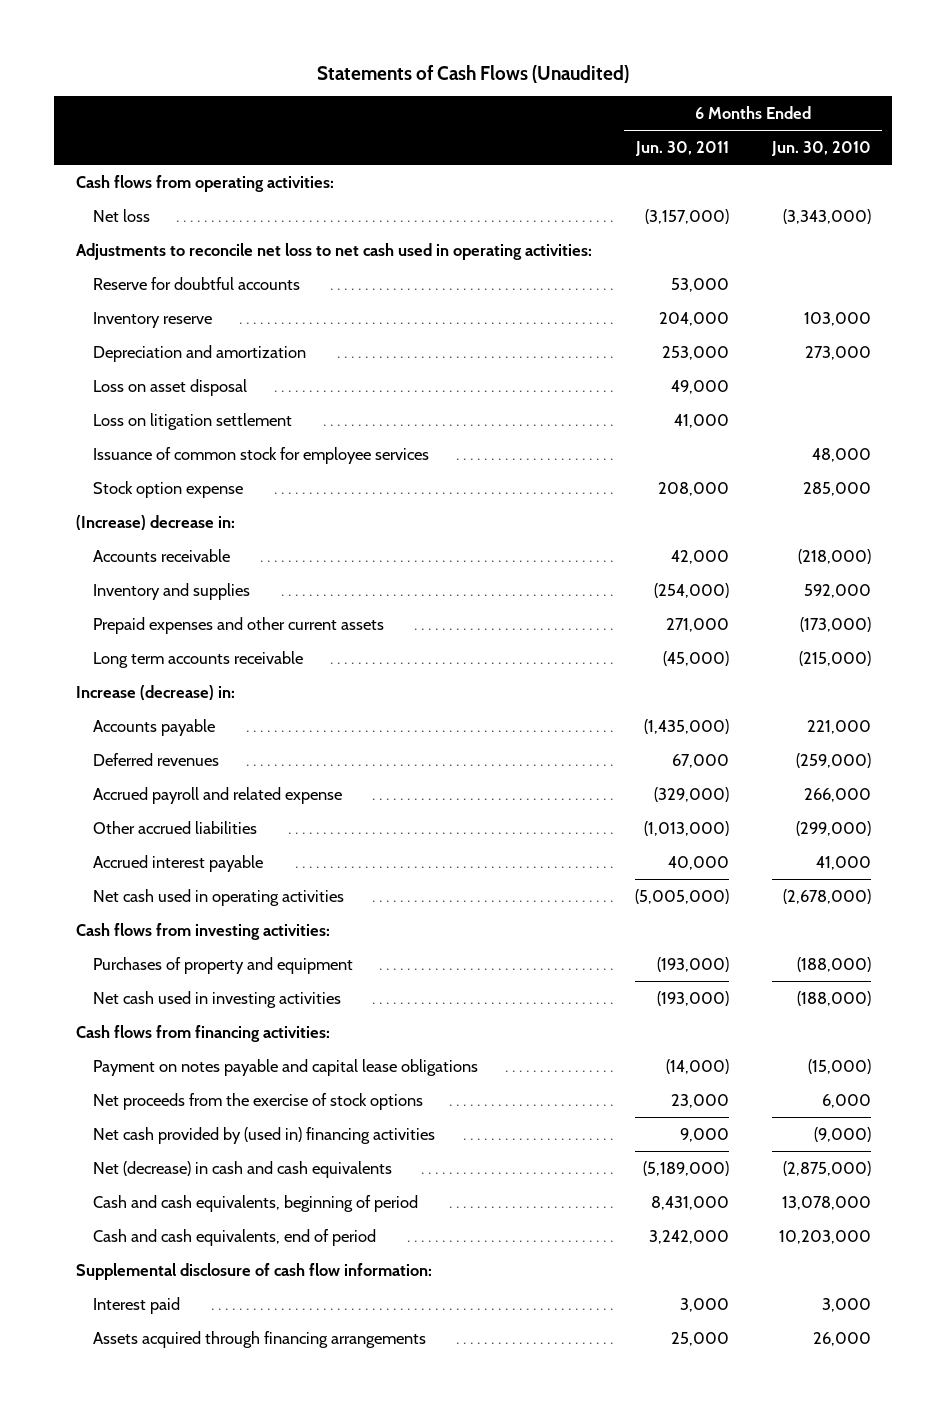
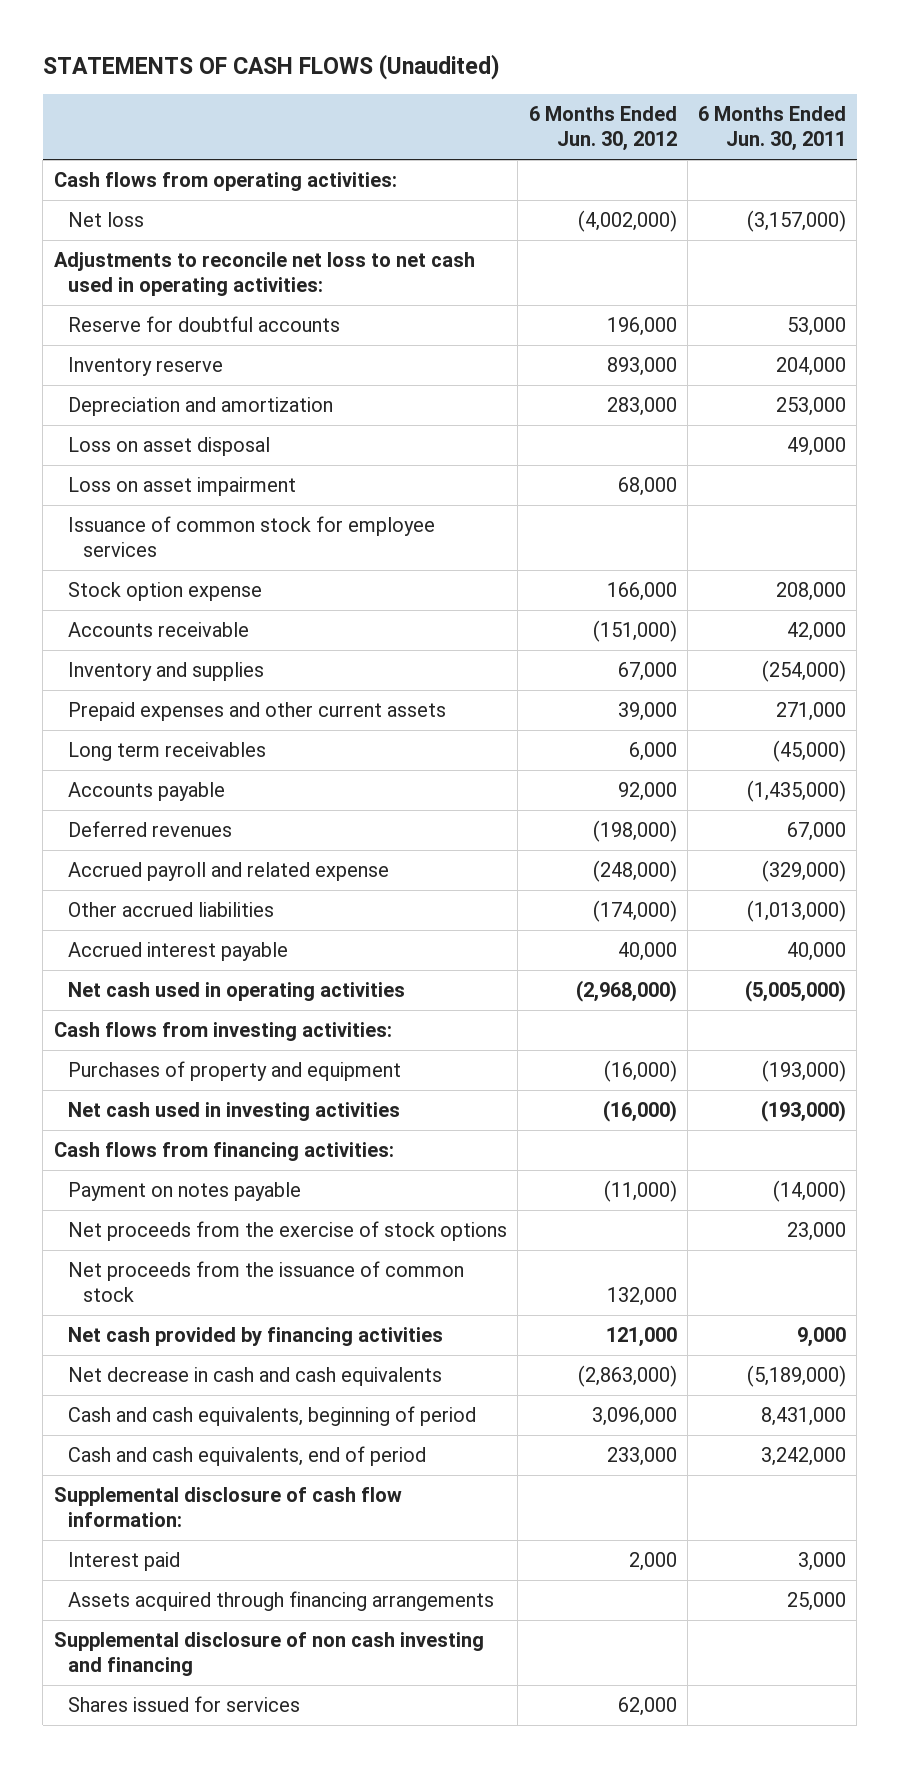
- Statements of Cash Flows (Unaudited)
+ STATEMENTS OF CASH FLOWS (Unaudited)
- | 6 Months Ended Jun. 30, 2011 | 6 Months Ended Jun. 30, 2010
+ | 6 Months Ended Jun. 30, 2012 | 6 Months Ended Jun. 30, 2011
- Loss on litigation settlement | 41,000 |
+ Loss on asset impairment | 68,000 |
- (Increase) decrease in:
- Long term accounts receivable | (45,000) | (215,000)
- Increase (decrease) in:
+ Long term receivables | 6,000 | (45,000)
- Payment on notes payable and capital lease obligations | (14,000) | (15,000)
+ Payment on notes payable | (11,000) | (14,000)
- Net cash provided by (used in) financing activities | 9,000 | (9,000)
- Net (decrease) in cash and cash equivalents | (5,189,000) | (2,875,000)
+ Net proceeds from the issuance of common stock | 132,000 |
+ Net cash provided by financing activities | 121,000 | 9,000
+ Net decrease in cash and cash equivalents | (2,863,000) | (5,189,000)
+ Supplemental disclosure of non cash investing and financing
+ Shares issued for services | 62,000 |

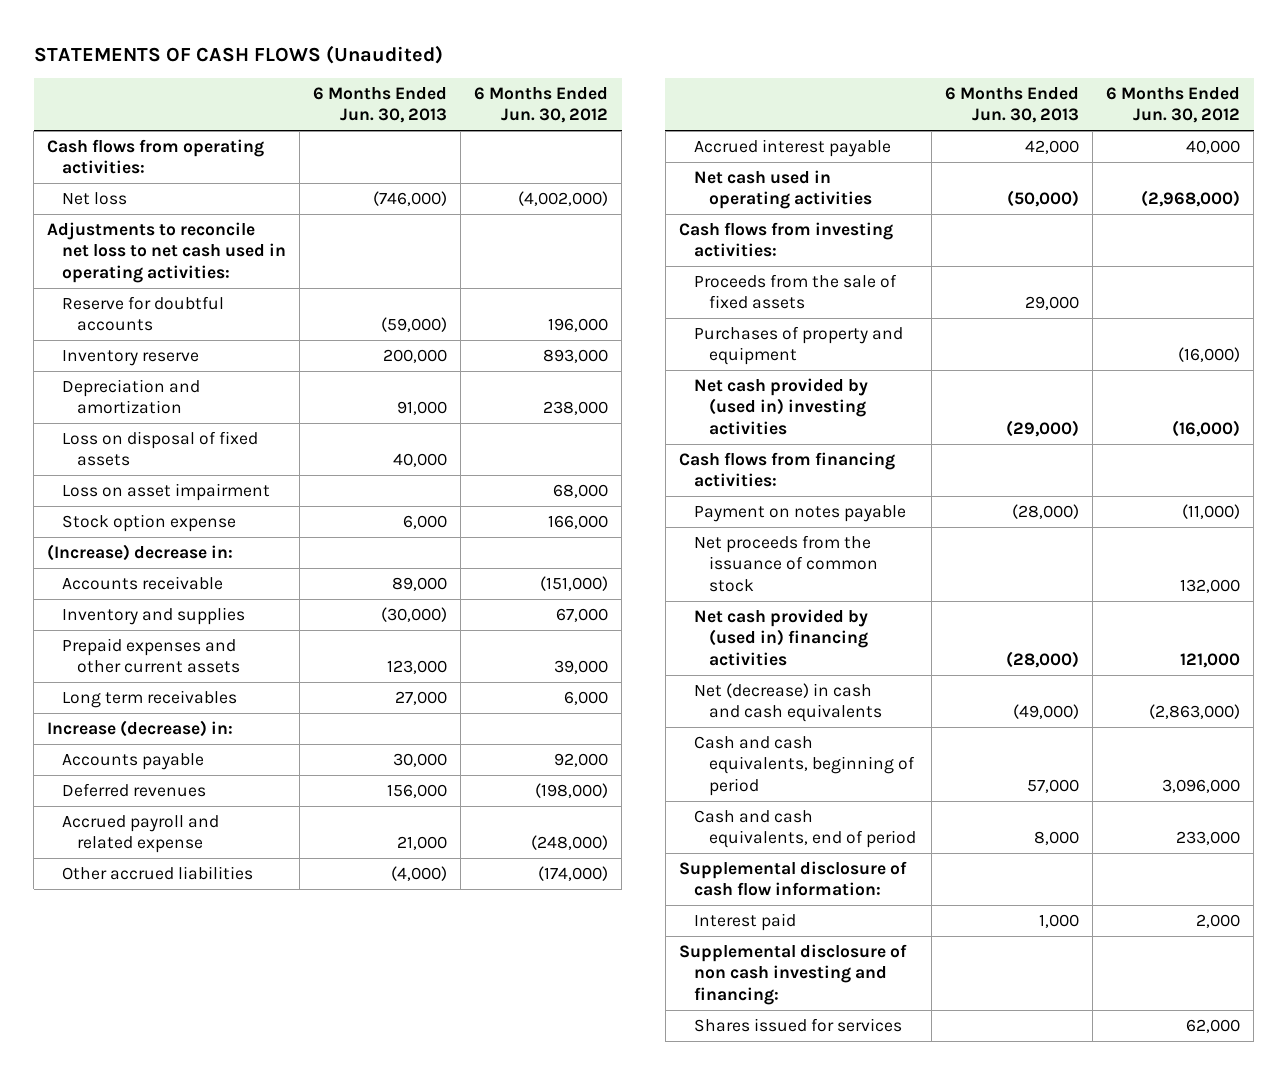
- | 6 Months Ended Jun. 30, 2012 | 6 Months Ended Jun. 30, 2011
+ | 6 Months Ended Jun. 30, 2013 | 6 Months Ended Jun. 30, 2012
- Depreciation and amortization | 283,000 | 253,000
- Loss on asset disposal | | 49,000
+ Depreciation and amortization | 91,000 | 238,000
+ Loss on disposal of fixed assets | 40,000 |
- Issuance of common stock for employee services
+ (Increase) decrease in:
+ Increase (decrease) in:
+ Proceeds from the sale of fixed assets | 29,000 |
- Net cash used in investing activities | (16,000) | (193,000)
+ Net cash provided by (used in) investing activities | (29,000) | (16,000)
- Net proceeds from the exercise of stock options | | 23,000
- Net cash provided by financing activities | 121,000 | 9,000
- Net decrease in cash and cash equivalents | (2,863,000) | (5,189,000)
+ Net cash provided by (used in) financing activities | (28,000) | 121,000
+ Net (decrease) in cash and cash equivalents | (49,000) | (2,863,000)
- Assets acquired through financing arrangements | | 25,000
- Supplemental disclosure of non cash investing and financing
+ Supplemental disclosure of non cash investing and financing:

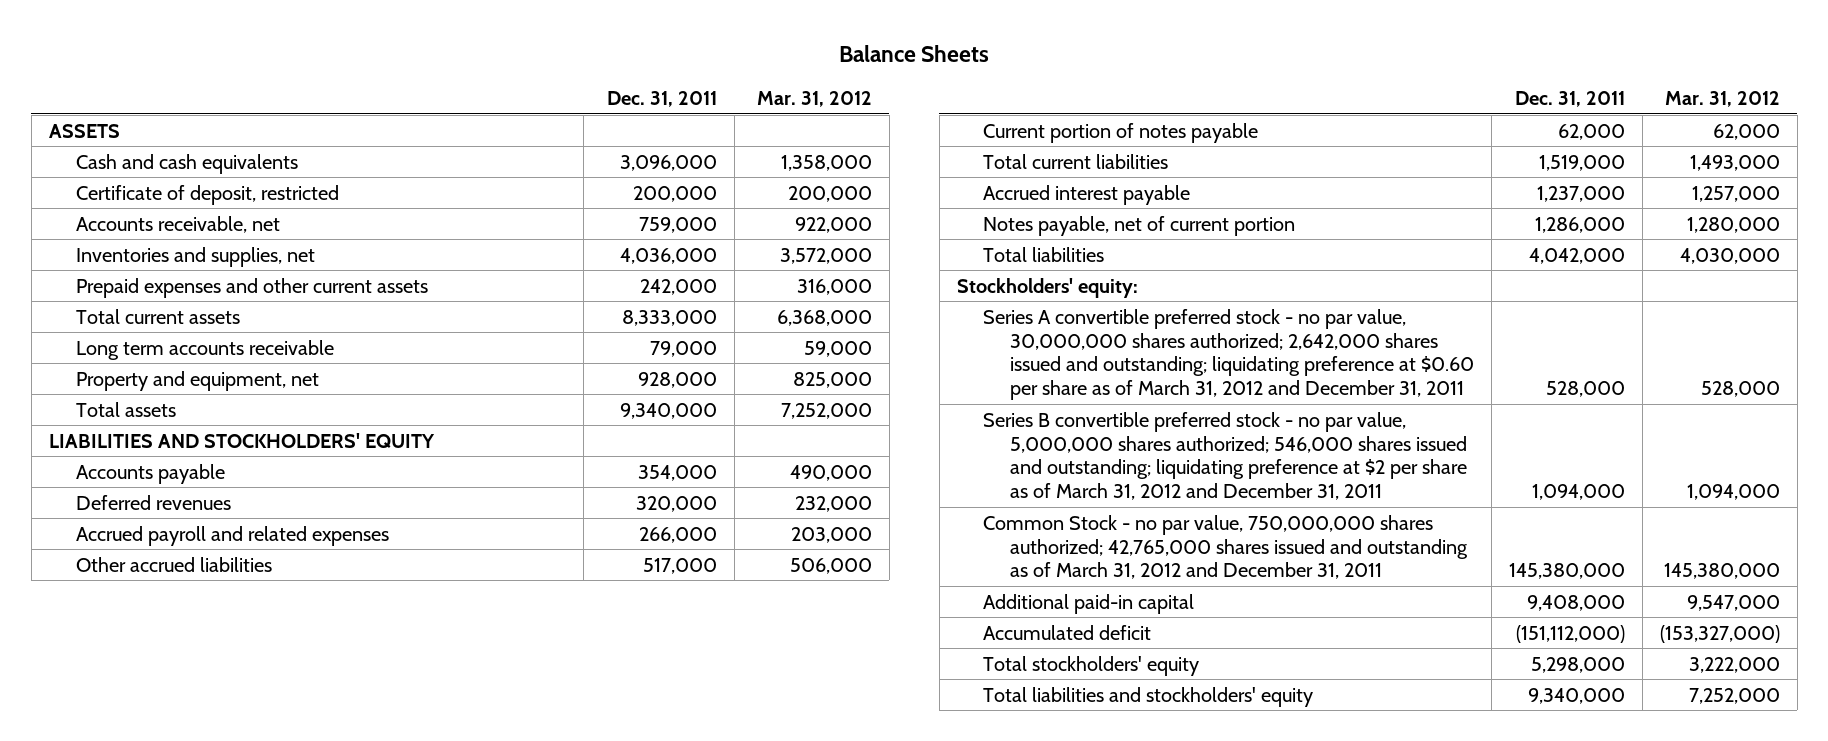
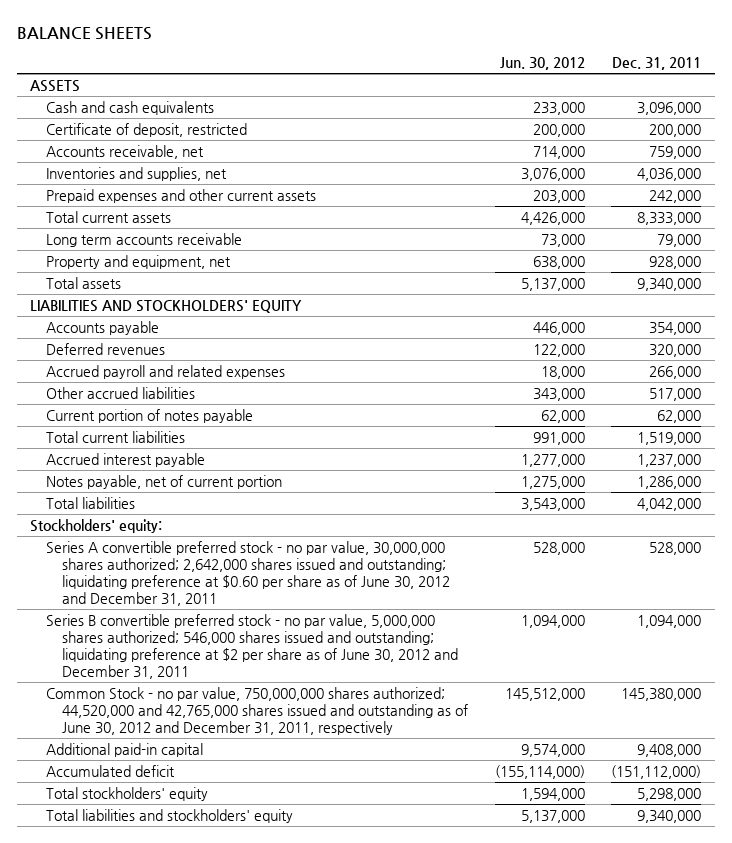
- Balance Sheets
+ BALANCE SHEETS
- | Dec. 31, 2011 | Mar. 31, 2012
+ | Jun. 30, 2012 | Dec. 31, 2011
- Series A convertible preferred stock - no par value, 30,000,000 shares authorized; 2,642,000 shares issued and outstanding; liquidating preference at $0.60 per share as of March 31, 2012 and December 31, 2011 | 528,000 | 528,000
- Series B convertible preferred stock - no par value, 5,000,000 shares authorized; 546,000 shares issued and outstanding; liquidating preference at $2 per share as of March 31, 2012 and December 31, 2011 | 1,094,000 | 1,094,000
- Common Stock - no par value, 750,000,000 shares authorized; 42,765,000 shares issued and outstanding as of March 31, 2012 and December 31, 2011 | 145,380,000 | 145,380,000
+ Series A convertible preferred stock - no par value, 30,000,000 shares authorized; 2,642,000 shares issued and outstanding; liquidating preference at $0.60 per share as of June 30, 2012 and December 31, 2011 | 528,000 | 528,000
+ Series B convertible preferred stock - no par value, 5,000,000 shares authorized; 546,000 shares issued and outstanding; liquidating preference at $2 per share as of June 30, 2012 and December 31, 2011 | 1,094,000 | 1,094,000
+ Common Stock - no par value, 750,000,000 shares authorized; 44,520,000 and 42,765,000 shares issued and outstanding as of June 30, 2012 and December 31, 2011, respectively | 145,512,000 | 145,380,000

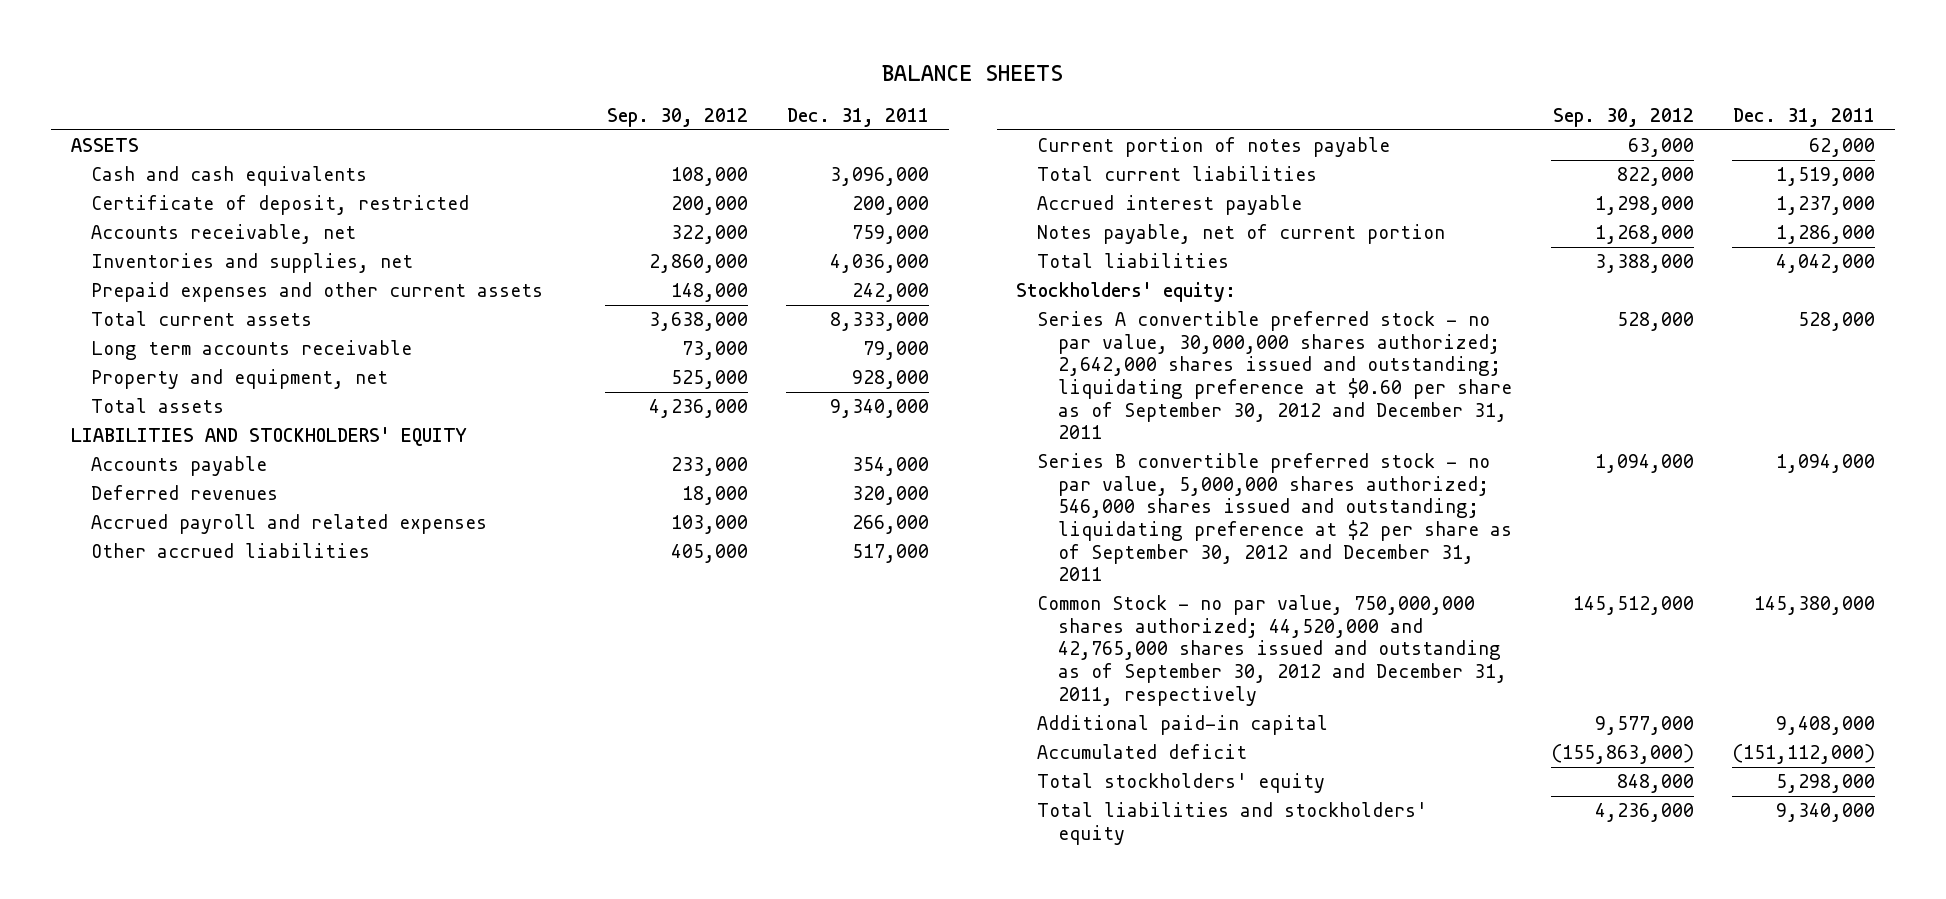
- | Jun. 30, 2012 | Dec. 31, 2011
+ | Sep. 30, 2012 | Dec. 31, 2011
- Series A convertible preferred stock - no par value, 30,000,000 shares authorized; 2,642,000 shares issued and outstanding; liquidating preference at $0.60 per share as of June 30, 2012 and December 31, 2011 | 528,000 | 528,000
- Series B convertible preferred stock - no par value, 5,000,000 shares authorized; 546,000 shares issued and outstanding; liquidating preference at $2 per share as of June 30, 2012 and December 31, 2011 | 1,094,000 | 1,094,000
- Common Stock - no par value, 750,000,000 shares authorized; 44,520,000 and 42,765,000 shares issued and outstanding as of June 30, 2012 and December 31, 2011, respectively | 145,512,000 | 145,380,000
+ Series A convertible preferred stock - no par value, 30,000,000 shares authorized; 2,642,000 shares issued and outstanding; liquidating preference at $0.60 per share as of September 30, 2012 and December 31, 2011 | 528,000 | 528,000
+ Series B convertible preferred stock - no par value, 5,000,000 shares authorized; 546,000 shares issued and outstanding; liquidating preference at $2 per share as of September 30, 2012 and December 31, 2011 | 1,094,000 | 1,094,000
+ Common Stock - no par value, 750,000,000 shares authorized; 44,520,000 and 42,765,000 shares issued and outstanding as of September 30, 2012 and December 31, 2011, respectively | 145,512,000 | 145,380,000

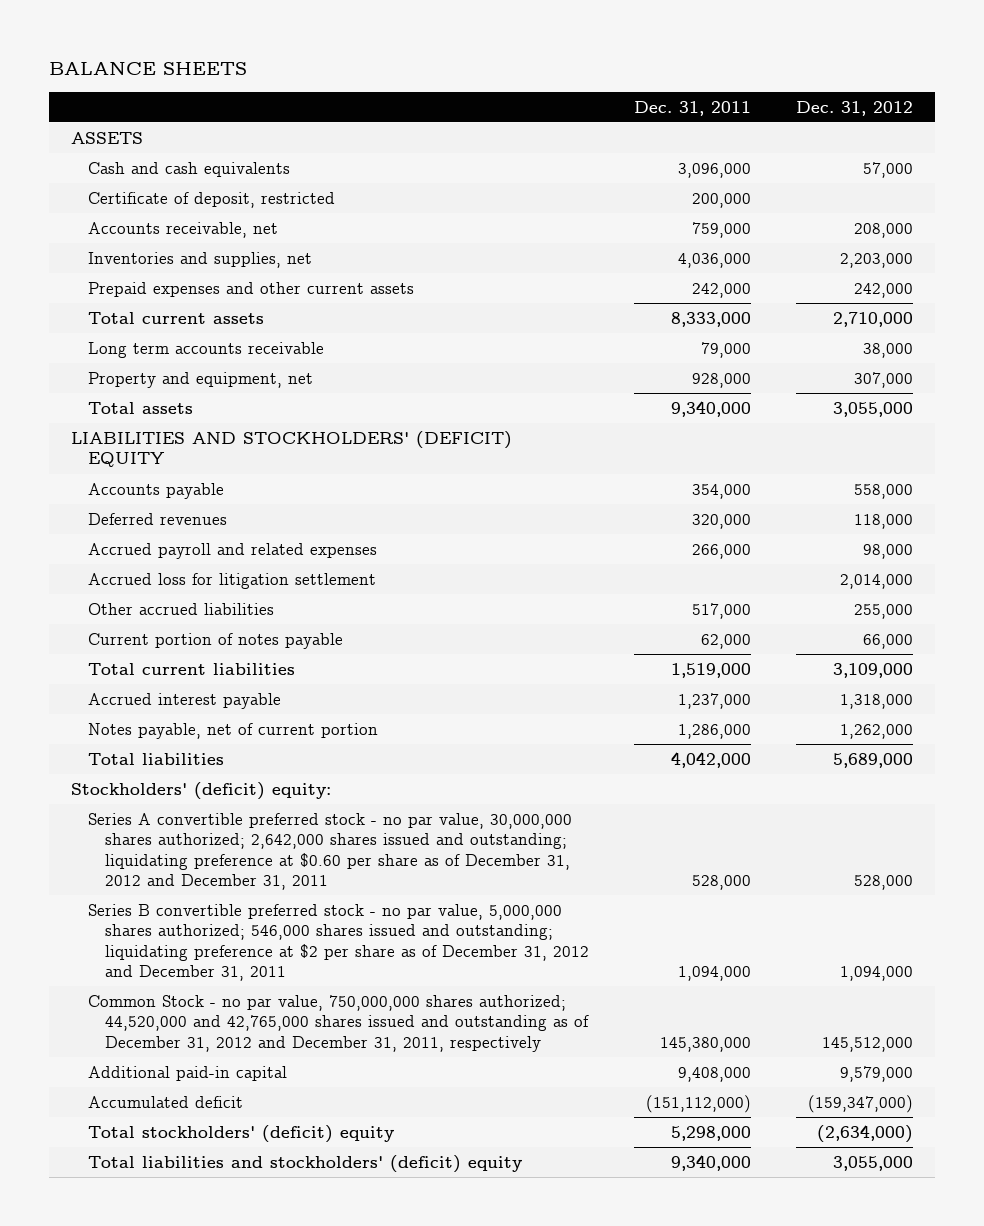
- | Sep. 30, 2012 | Dec. 31, 2011
+ | Dec. 31, 2011 | Dec. 31, 2012
- LIABILITIES AND STOCKHOLDERS' EQUITY
+ LIABILITIES AND STOCKHOLDERS' (DEFICIT) EQUITY
+ Accrued loss for litigation settlement | | 2,014,000
- Stockholders' equity:
- Series A convertible preferred stock - no par value, 30,000,000 shares authorized; 2,642,000 shares issued and outstanding; liquidating preference at $0.60 per share as of September 30, 2012 and December 31, 2011 | 528,000 | 528,000
- Series B convertible preferred stock - no par value, 5,000,000 shares authorized; 546,000 shares issued and outstanding; liquidating preference at $2 per share as of September 30, 2012 and December 31, 2011 | 1,094,000 | 1,094,000
- Common Stock - no par value, 750,000,000 shares authorized; 44,520,000 and 42,765,000 shares issued and outstanding as of September 30, 2012 and December 31, 2011, respectively | 145,512,000 | 145,380,000
+ Stockholders' (deficit) equity:
+ Series A convertible preferred stock - no par value, 30,000,000 shares authorized; 2,642,000 shares issued and outstanding; liquidating preference at $0.60 per share as of December 31, 2012 and December 31, 2011 | 528,000 | 528,000
+ Series B convertible preferred stock - no par value, 5,000,000 shares authorized; 546,000 shares issued and outstanding; liquidating preference at $2 per share as of December 31, 2012 and December 31, 2011 | 1,094,000 | 1,094,000
+ Common Stock - no par value, 750,000,000 shares authorized; 44,520,000 and 42,765,000 shares issued and outstanding as of December 31, 2012 and December 31, 2011, respectively | 145,380,000 | 145,512,000
- Total stockholders' equity | 848,000 | 5,298,000
- Total liabilities and stockholders' equity | 4,236,000 | 9,340,000
+ Total stockholders' (deficit) equity | 5,298,000 | (2,634,000)
+ Total liabilities and stockholders' (deficit) equity | 9,340,000 | 3,055,000

